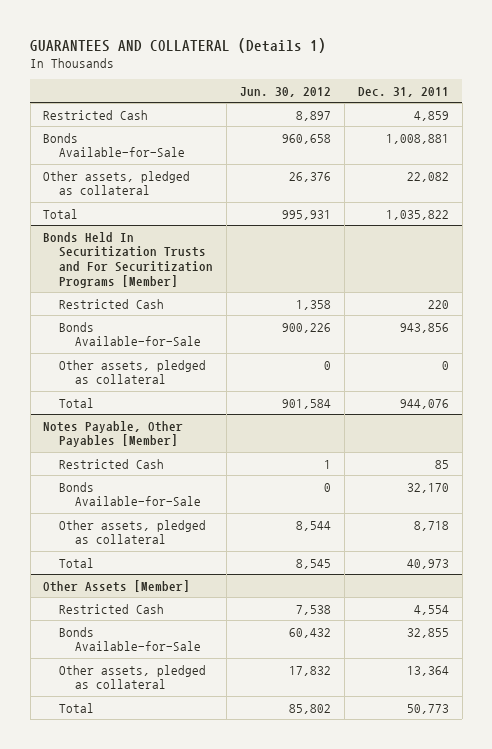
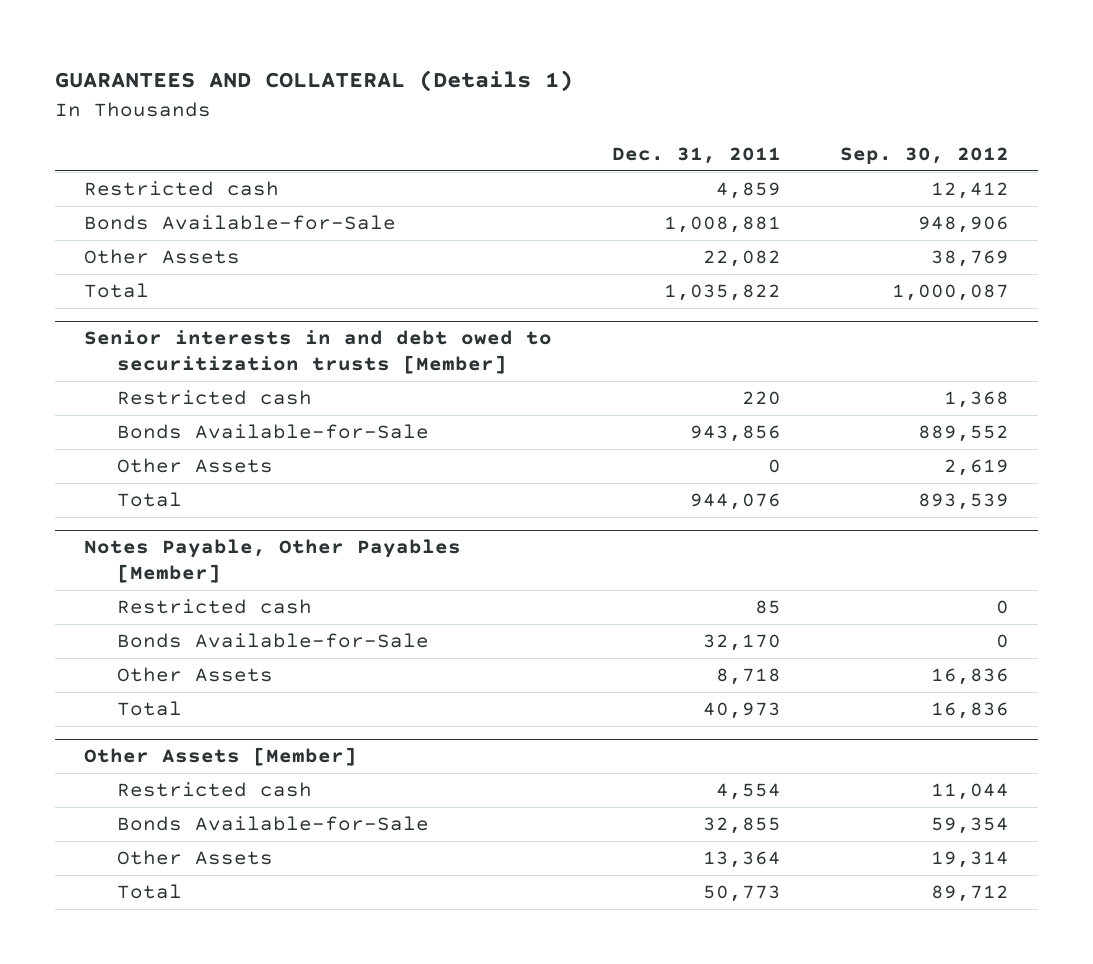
- | Jun. 30, 2012 | Dec. 31, 2011
+ | Dec. 31, 2011 | Sep. 30, 2012
- Restricted Cash | 8,897 | 4,859
+ Restricted cash | 4,859 | 12,412
- Other assets, pledged as collateral | 26,376 | 22,082
+ Other Assets | 22,082 | 38,769
- Bonds Held In Securitization Trusts and For Securitization Programs [Member]
- Restricted Cash | 1,358 | 220
+ Senior interests in and debt owed to securitization trusts [Member]
+ Restricted cash | 220 | 1,368
- Other assets, pledged as collateral | 0 | 0
+ Other Assets | 0 | 2,619
@ Notes Payable, Other Payables [Member]
- Restricted Cash | 1 | 85
+ Restricted cash | 85 | 0
- Other assets, pledged as collateral | 8,544 | 8,718
+ Other Assets | 8,718 | 16,836
@ Other Assets [Member]
- Restricted Cash | 7,538 | 4,554
+ Restricted cash | 4,554 | 11,044
- Other assets, pledged as collateral | 17,832 | 13,364
+ Other Assets | 13,364 | 19,314

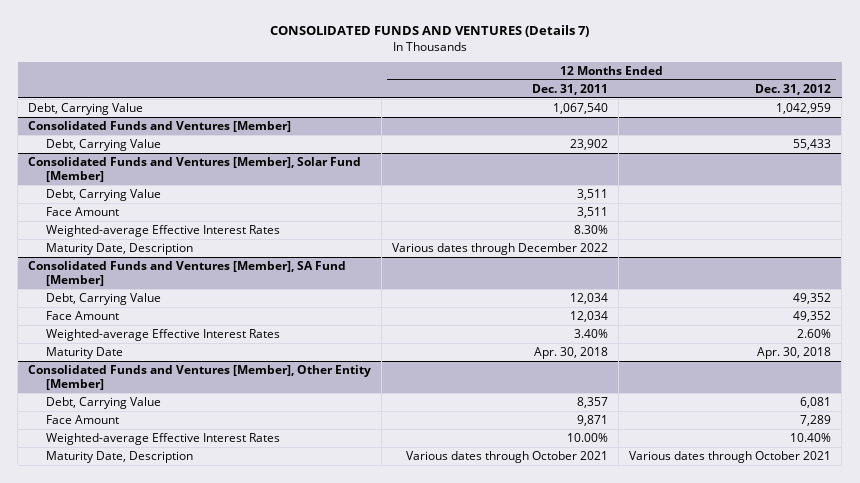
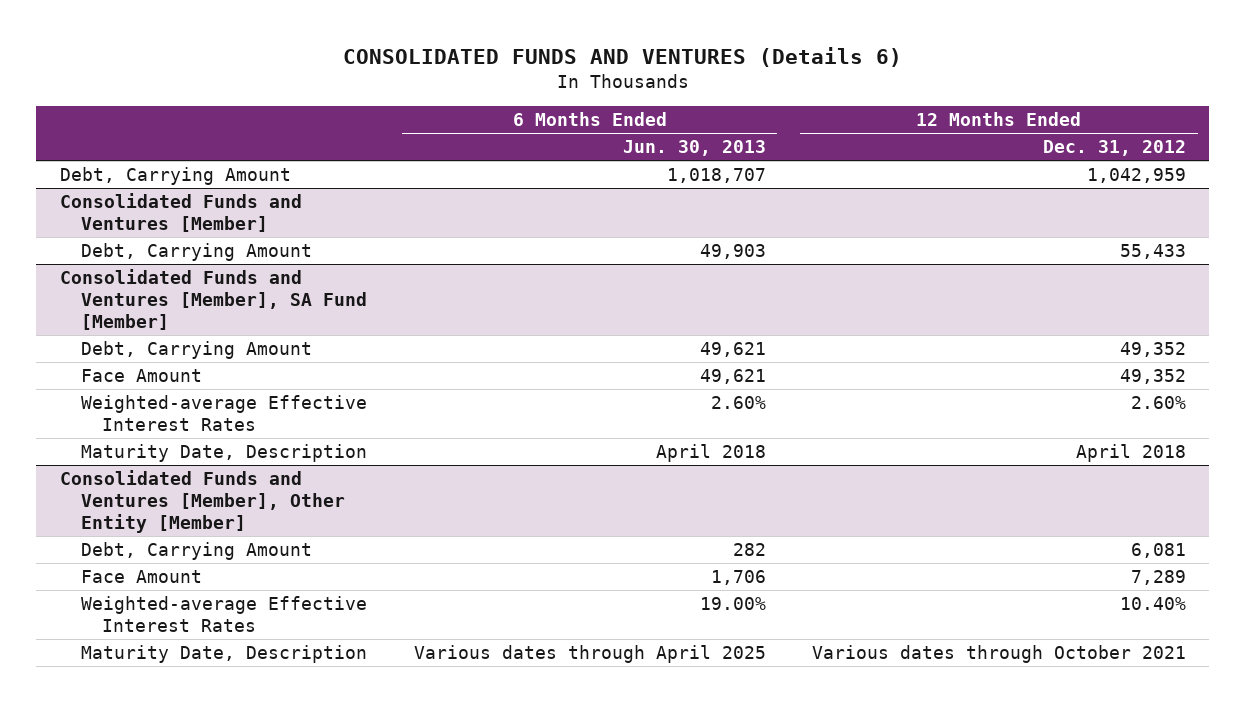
- CONSOLIDATED FUNDS AND VENTURES (Details 7)
+ CONSOLIDATED FUNDS AND VENTURES (Details 6)
- | 12 Months Ended Dec. 31, 2011 | 12 Months Ended Dec. 31, 2012
+ | 6 Months Ended Jun. 30, 2013 | 12 Months Ended Dec. 31, 2012
- Debt, Carrying Value | 1,067,540 | 1,042,959
+ Debt, Carrying Amount | 1,018,707 | 1,042,959
@ Consolidated Funds and Ventures [Member]
- Debt, Carrying Value | 23,902 | 55,433
- Consolidated Funds and Ventures [Member], Solar Fund [Member]
- Debt, Carrying Value | 3,511 |
- Face Amount | 3,511 |
- Weighted-average Effective Interest Rates | 8.30% |
- Maturity Date, Description | Various dates through December 2022 |
@ Consolidated Funds and Ventures [Member]
+ Debt, Carrying Amount | 49,903 | 55,433
@ Consolidated Funds and Ventures [Member], SA Fund [Member]
- Debt, Carrying Value | 12,034 | 49,352
+ Debt, Carrying Amount | 49,621 | 49,352
- Maturity Date | Apr. 30, 2018 | Apr. 30, 2018
+ Maturity Date, Description | April 2018 | April 2018
@ Consolidated Funds and Ventures [Member], Other Entity [Member]
- Debt, Carrying Value | 8,357 | 6,081
+ Debt, Carrying Amount | 282 | 6,081

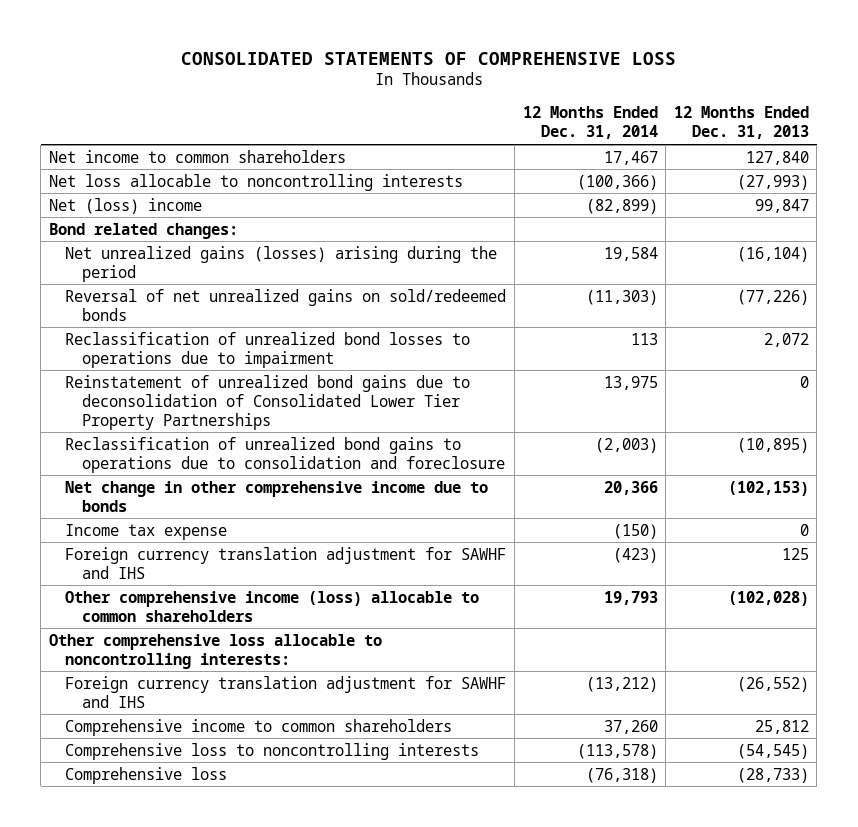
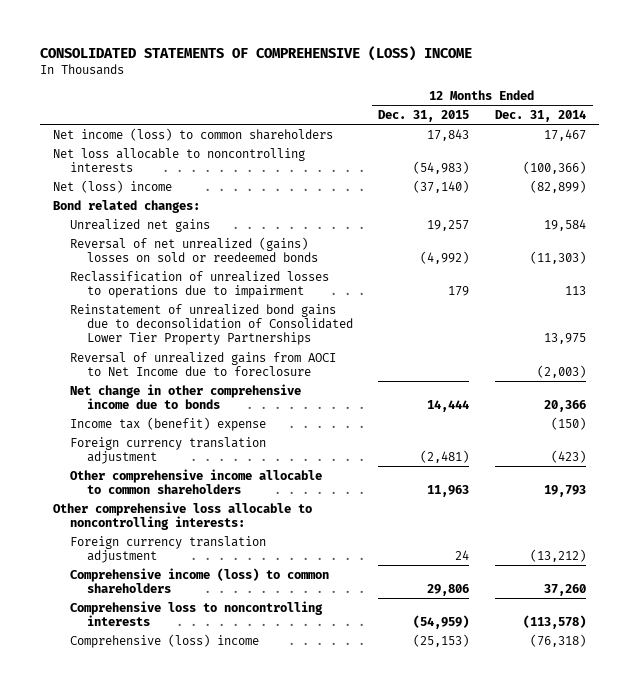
- CONSOLIDATED STATEMENTS OF COMPREHENSIVE LOSS
+ CONSOLIDATED STATEMENTS OF COMPREHENSIVE (LOSS) INCOME
- | 12 Months Ended Dec. 31, 2014 | 12 Months Ended Dec. 31, 2013
+ | 12 Months Ended Dec. 31, 2015 | 12 Months Ended Dec. 31, 2014
- Net income to common shareholders | 17,467 | 127,840
+ Net income (loss) to common shareholders | 17,843 | 17,467
- Net unrealized gains (losses) arising during the period | 19,584 | (16,104)
- Reversal of net unrealized gains on sold/redeemed bonds | (11,303) | (77,226)
- Reclassification of unrealized bond losses to operations due to impairment | 113 | 2,072
+ Unrealized net gains | 19,257 | 19,584
+ Reversal of net unrealized (gains) losses on sold or reedeemed bonds | (4,992) | (11,303)
+ Reclassification of unrealized losses to operations due to impairment | 179 | 113
- Reclassification of unrealized bond gains to operations due to consolidation and foreclosure | (2,003) | (10,895)
+ Reversal of unrealized gains from AOCI to Net Income due to foreclosure | | (2,003)
- Income tax expense | (150) | 0
- Foreign currency translation adjustment for SAWHF and IHS | (423) | 125
- Other comprehensive income (loss) allocable to common shareholders | 19,793 | (102,028)
+ Income tax (benefit) expense | | (150)
+ Foreign currency translation adjustment | (2,481) | (423)
+ Other comprehensive income allocable to common shareholders | 11,963 | 19,793
- Foreign currency translation adjustment for SAWHF and IHS | (13,212) | (26,552)
- Comprehensive income to common shareholders | 37,260 | 25,812
+ Foreign currency translation adjustment | 24 | (13,212)
+ Comprehensive income (loss) to common shareholders | 29,806 | 37,260
- Comprehensive loss | (76,318) | (28,733)
+ Comprehensive (loss) income | (25,153) | (76,318)

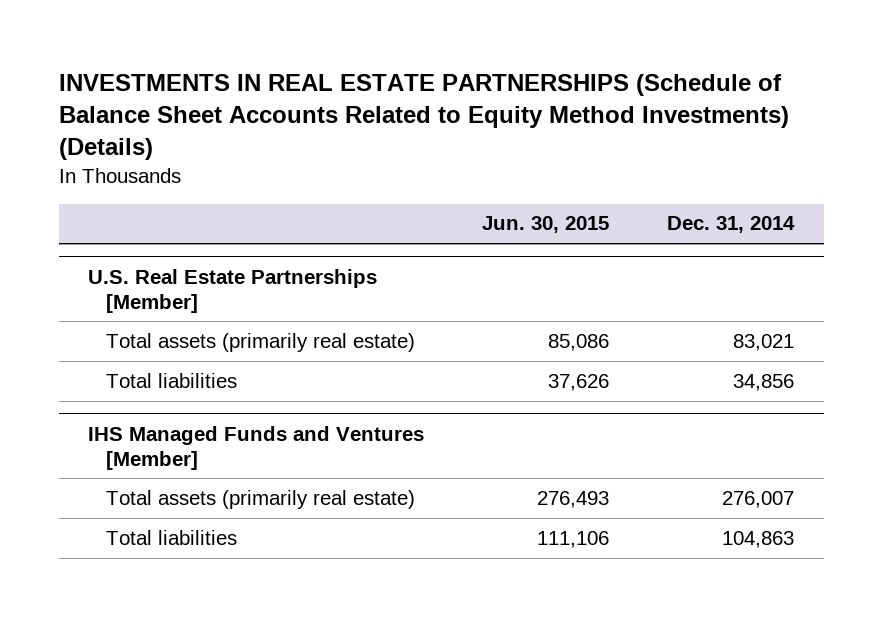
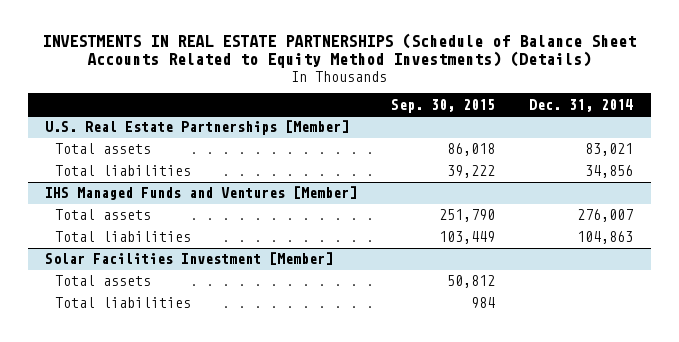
- | Jun. 30, 2015 | Dec. 31, 2014
+ | Sep. 30, 2015 | Dec. 31, 2014
@ U.S. Real Estate Partnerships [Member]
- Total assets (primarily real estate) | 85,086 | 83,021
+ Total assets | 86,018 | 83,021
@ IHS Managed Funds and Ventures [Member]
- Total assets (primarily real estate) | 276,493 | 276,007
+ Total assets | 251,790 | 276,007
+ Solar Facilities Investment [Member]
+ Total assets | 50,812 |
+ Total liabilities | 984 |

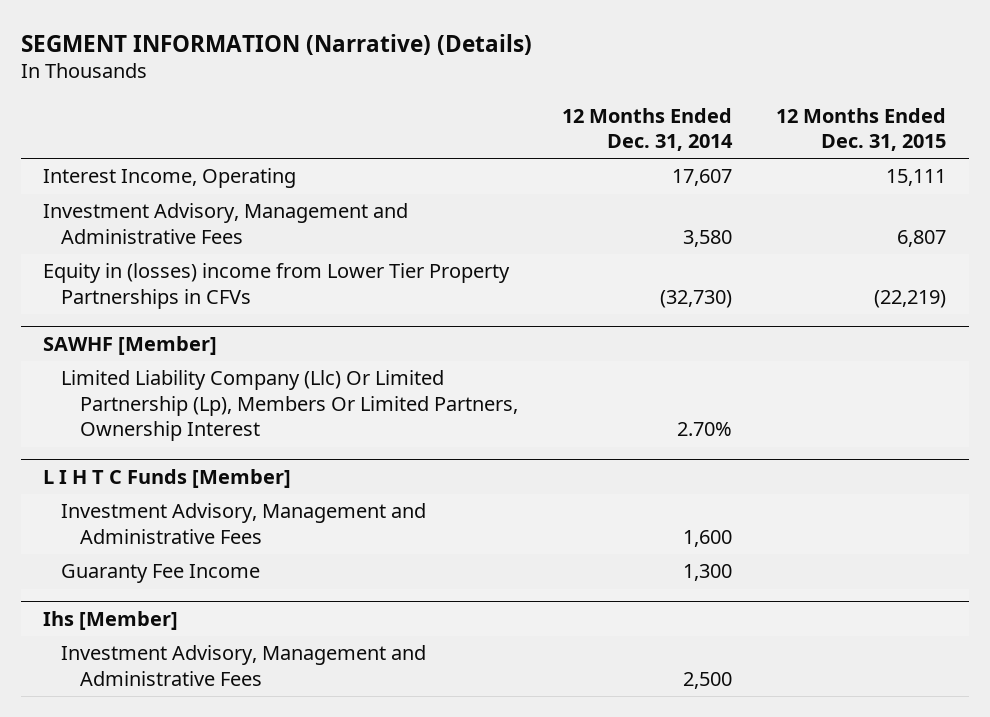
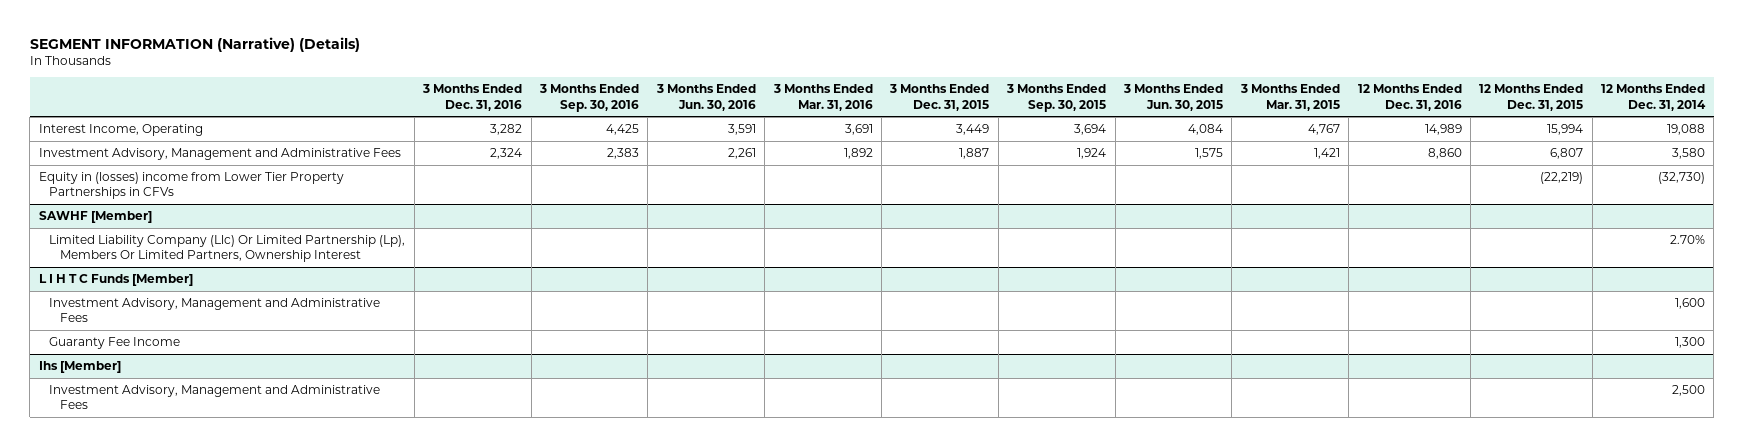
- | 12 Months Ended Dec. 31, 2014 | 12 Months Ended Dec. 31, 2015
+ | 3 Months Ended Dec. 31, 2016 | 3 Months Ended Sep. 30, 2016 | 3 Months Ended Jun. 30, 2016 | 3 Months Ended Mar. 31, 2016 | 3 Months Ended Dec. 31, 2015 | 3 Months Ended Sep. 30, 2015 | 3 Months Ended Jun. 30, 2015 | 3 Months Ended Mar. 31, 2015 | 12 Months Ended Dec. 31, 2016 | 12 Months Ended Dec. 31, 2015 | 12 Months Ended Dec. 31, 2014
- Interest Income, Operating | 17,607 | 15,111
+ Interest Income, Operating | 3,282 | 4,425 | 3,591 | 3,691 | 3,449 | 3,694 | 4,084 | 4,767 | 14,989 | 15,994 | 19,088

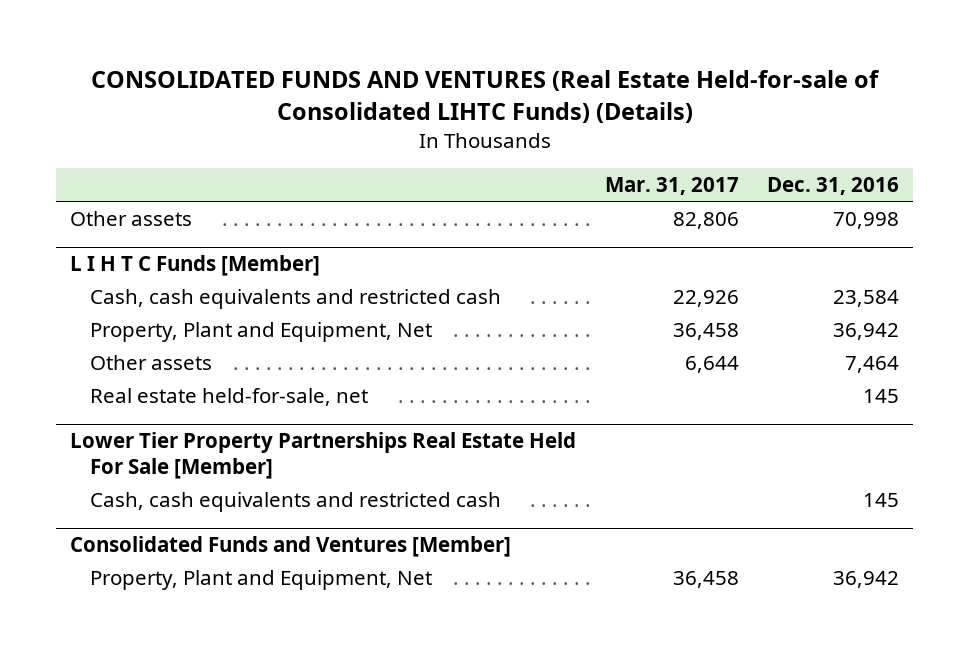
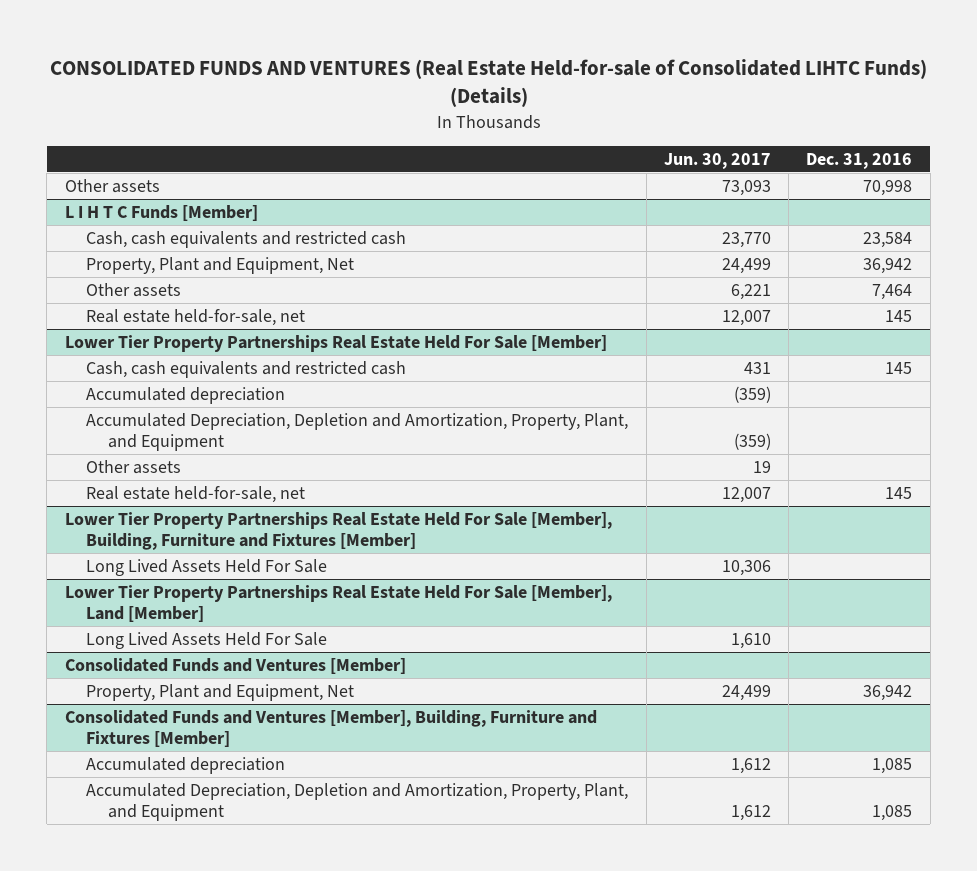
- | Mar. 31, 2017 | Dec. 31, 2016
+ | Jun. 30, 2017 | Dec. 31, 2016
@ Lower Tier Property Partnerships Real Estate Held For Sale [Member]
+ Accumulated depreciation | (359) |
+ Accumulated Depreciation, Depletion and Amortization, Property, Plant, and Equipment | (359) |
+ Other assets | 19 |
+ Real estate held-for-sale, net | 12,007 | 145
+ Lower Tier Property Partnerships Real Estate Held For Sale [Member], Building, Furniture and Fixtures [Member]
+ Long Lived Assets Held For Sale | 10,306 |
+ Lower Tier Property Partnerships Real Estate Held For Sale [Member], Land [Member]
+ Long Lived Assets Held For Sale | 1,610 |
+ Consolidated Funds and Ventures [Member], Building, Furniture and Fixtures [Member]
+ Accumulated depreciation | 1,612 | 1,085
+ Accumulated Depreciation, Depletion and Amortization, Property, Plant, and Equipment | 1,612 | 1,085

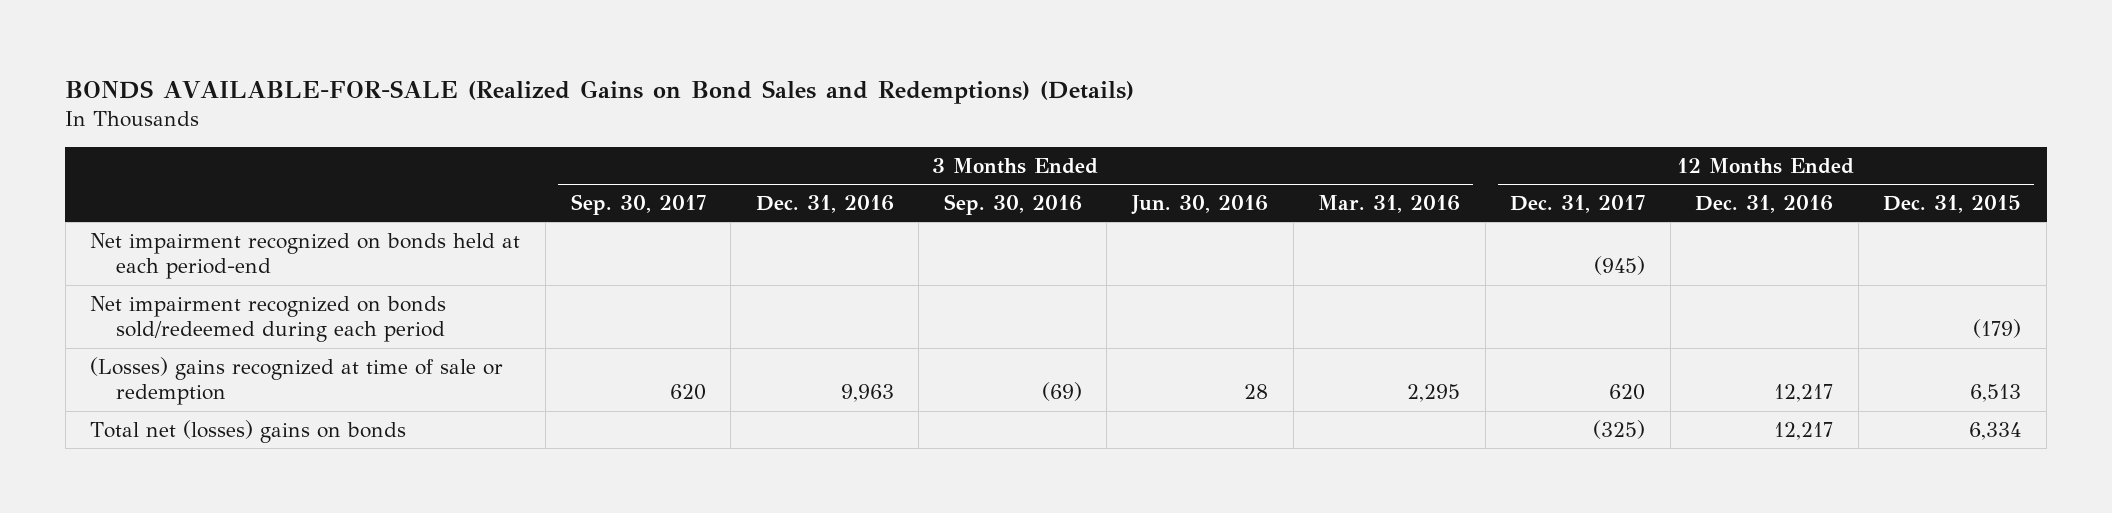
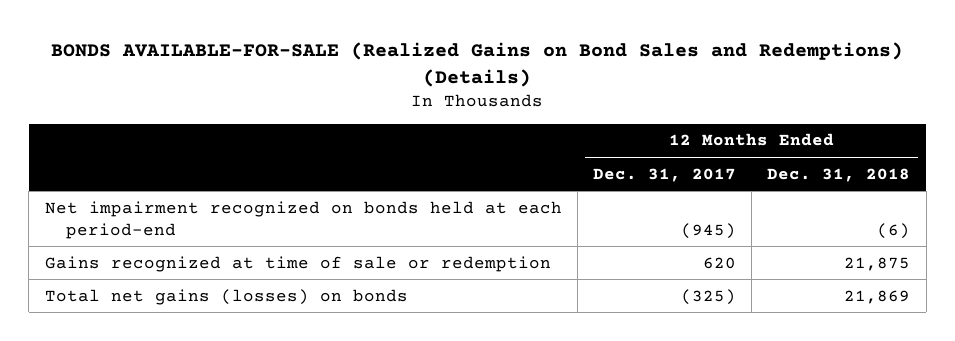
- | 3 Months Ended Sep. 30, 2017 | 3 Months Ended Dec. 31, 2016 | 3 Months Ended Sep. 30, 2016 | 3 Months Ended Jun. 30, 2016 | 3 Months Ended Mar. 31, 2016 | 12 Months Ended Dec. 31, 2017 | 12 Months Ended Dec. 31, 2016 | 12 Months Ended Dec. 31, 2015
+ | 12 Months Ended Dec. 31, 2017 | 12 Months Ended Dec. 31, 2018
- Net impairment recognized on bonds sold/redeemed during each period | | | | | | | | (179)
- (Losses) gains recognized at time of sale or redemption | 620 | 9,963 | (69) | 28 | 2,295 | 620 | 12,217 | 6,513
- Total net (losses) gains on bonds | | | | | | (325) | 12,217 | 6,334
+ Gains recognized at time of sale or redemption | 620 | 21,875
+ Total net gains (losses) on bonds | (325) | 21,869

